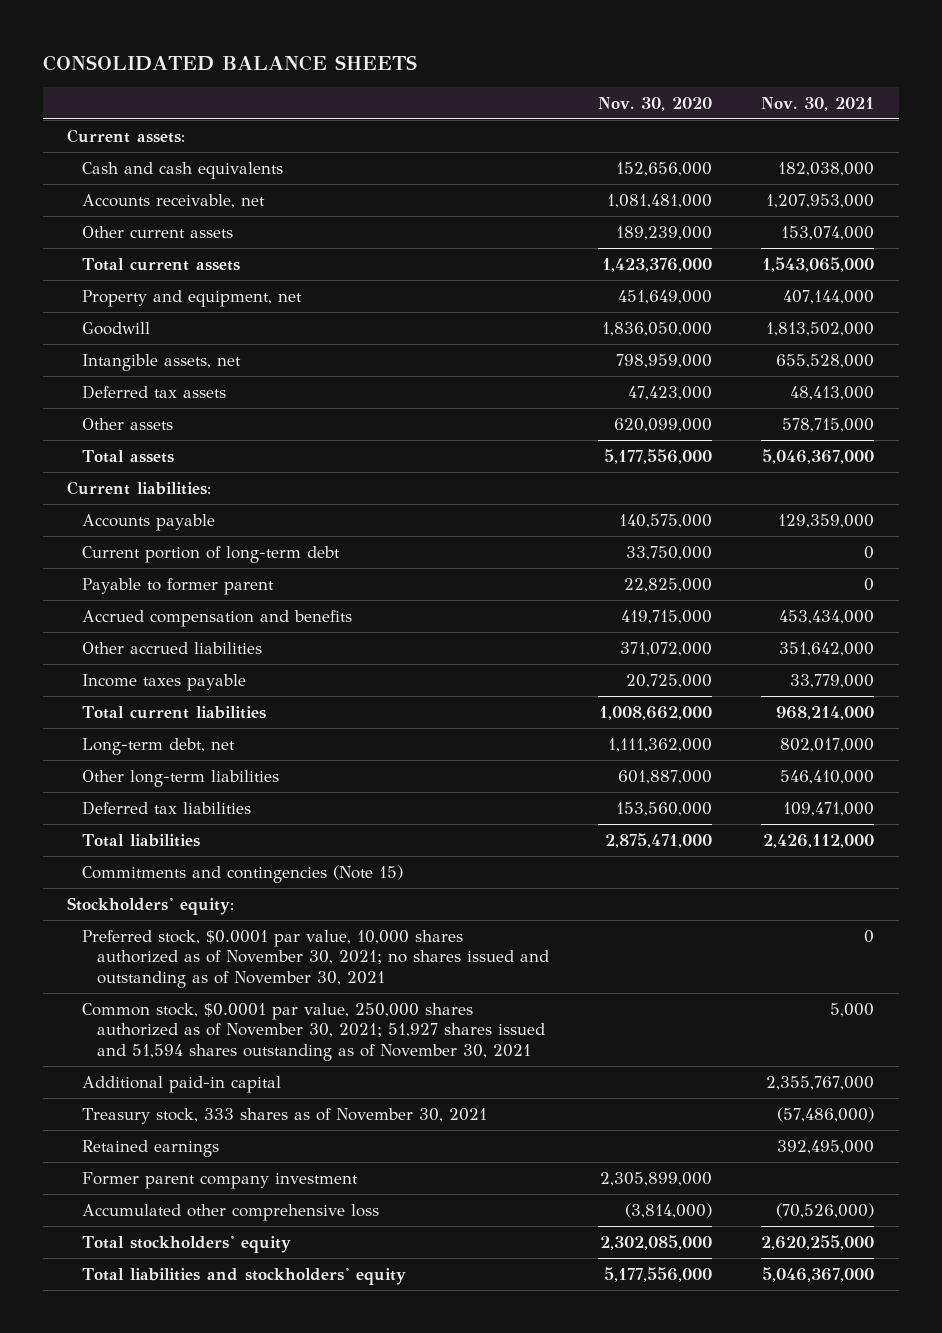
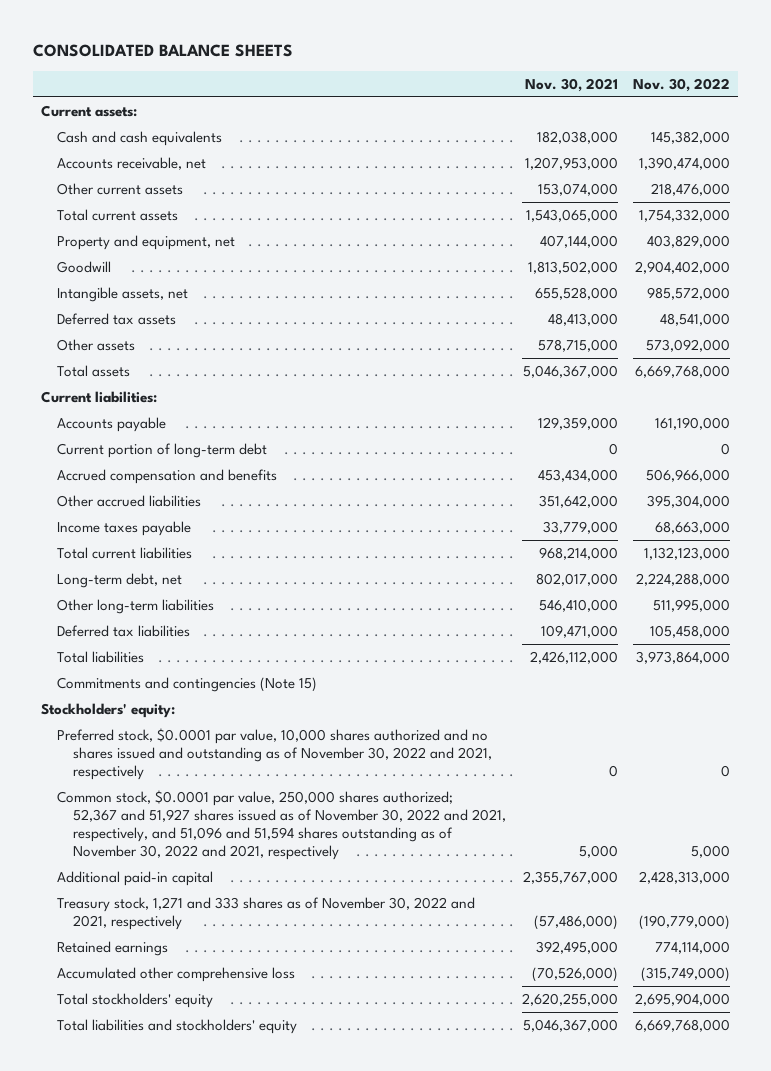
- | Nov. 30, 2020 | Nov. 30, 2021
+ | Nov. 30, 2021 | Nov. 30, 2022
- Payable to former parent | 22,825,000 | 0
- Preferred stock, $0.0001 par value, 10,000 shares authorized as of November 30, 2021; no shares issued and outstanding as of November 30, 2021 | | 0
- Common stock, $0.0001 par value, 250,000 shares authorized as of November 30, 2021; 51,927 shares issued and 51,594 shares outstanding as of November 30, 2021 | | 5,000
+ Preferred stock, $0.0001 par value, 10,000 shares authorized and no shares issued and outstanding as of November 30, 2022 and 2021, respectively | 0 | 0
+ Common stock, $0.0001 par value, 250,000 shares authorized; 52,367 and 51,927 shares issued as of November 30, 2022 and 2021, respectively, and 51,096 and 51,594 shares outstanding as of November 30, 2022 and 2021, respectively | 5,000 | 5,000
- Treasury stock, 333 shares as of November 30, 2021 | | (57,486,000)
+ Treasury stock, 1,271 and 333 shares as of November 30, 2022 and 2021, respectively | (57,486,000) | (190,779,000)
- Former parent company investment | 2,305,899,000 |

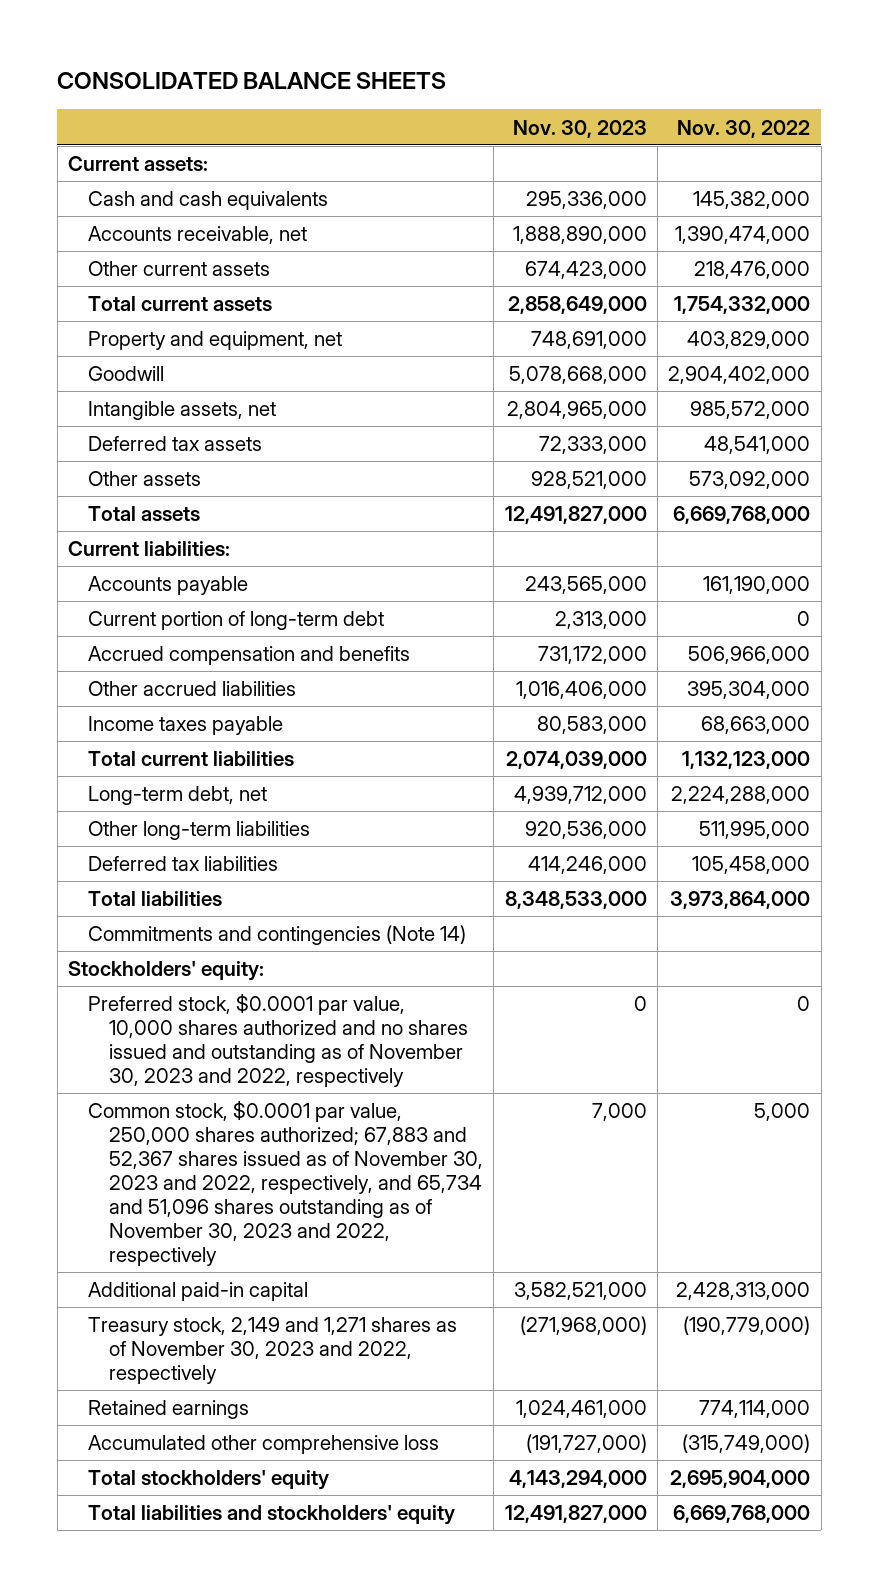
- | Nov. 30, 2021 | Nov. 30, 2022
+ | Nov. 30, 2023 | Nov. 30, 2022
- Commitments and contingencies (Note 15)
+ Commitments and contingencies (Note 14)
- Preferred stock, $0.0001 par value, 10,000 shares authorized and no shares issued and outstanding as of November 30, 2022 and 2021, respectively | 0 | 0
- Common stock, $0.0001 par value, 250,000 shares authorized; 52,367 and 51,927 shares issued as of November 30, 2022 and 2021, respectively, and 51,096 and 51,594 shares outstanding as of November 30, 2022 and 2021, respectively | 5,000 | 5,000
+ Preferred stock, $0.0001 par value, 10,000 shares authorized and no shares issued and outstanding as of November 30, 2023 and 2022, respectively | 0 | 0
+ Common stock, $0.0001 par value, 250,000 shares authorized; 67,883 and 52,367 shares issued as of November 30, 2023 and 2022, respectively, and 65,734 and 51,096 shares outstanding as of November 30, 2023 and 2022, respectively | 7,000 | 5,000
- Treasury stock, 1,271 and 333 shares as of November 30, 2022 and 2021, respectively | (57,486,000) | (190,779,000)
+ Treasury stock, 2,149 and 1,271 shares as of November 30, 2023 and 2022, respectively | (271,968,000) | (190,779,000)

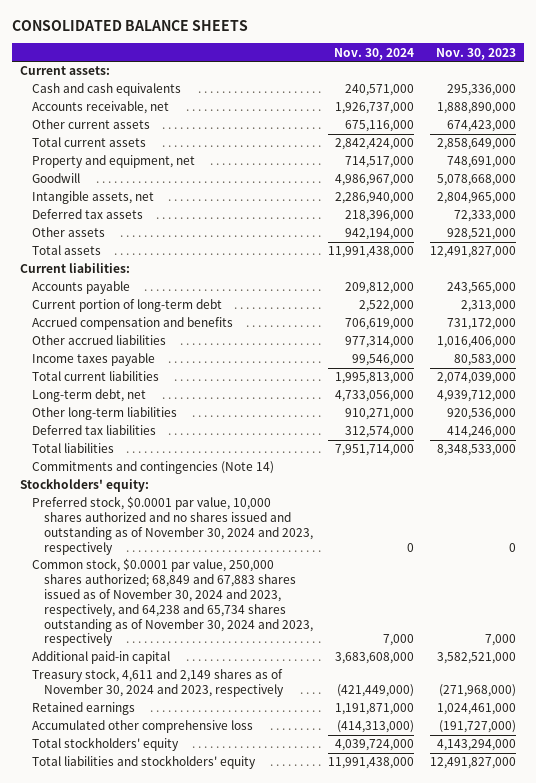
- | Nov. 30, 2023 | Nov. 30, 2022
+ | Nov. 30, 2024 | Nov. 30, 2023
- Preferred stock, $0.0001 par value, 10,000 shares authorized and no shares issued and outstanding as of November 30, 2023 and 2022, respectively | 0 | 0
- Common stock, $0.0001 par value, 250,000 shares authorized; 67,883 and 52,367 shares issued as of November 30, 2023 and 2022, respectively, and 65,734 and 51,096 shares outstanding as of November 30, 2023 and 2022, respectively | 7,000 | 5,000
+ Preferred stock, $0.0001 par value, 10,000 shares authorized and no shares issued and outstanding as of November 30, 2024 and 2023, respectively | 0 | 0
+ Common stock, $0.0001 par value, 250,000 shares authorized; 68,849 and 67,883 shares issued as of November 30, 2024 and 2023, respectively, and 64,238 and 65,734 shares outstanding as of November 30, 2024 and 2023, respectively | 7,000 | 7,000
- Treasury stock, 2,149 and 1,271 shares as of November 30, 2023 and 2022, respectively | (271,968,000) | (190,779,000)
+ Treasury stock, 4,611 and 2,149 shares as of November 30, 2024 and 2023, respectively | (421,449,000) | (271,968,000)

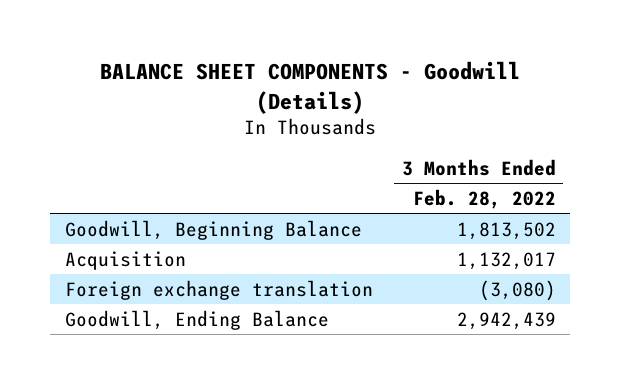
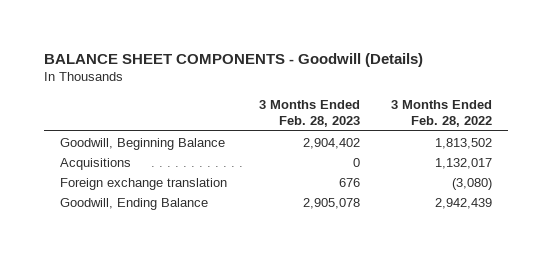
- | 3 Months Ended Feb. 28, 2022
+ | 3 Months Ended Feb. 28, 2023 | 3 Months Ended Feb. 28, 2022
- Acquisition | 1,132,017
+ Acquisitions | 0 | 1,132,017

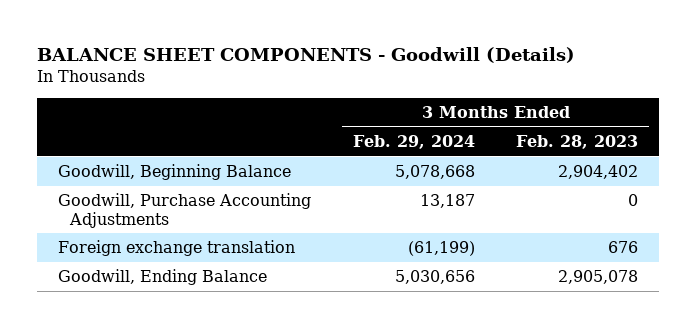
- | 3 Months Ended Feb. 28, 2023 | 3 Months Ended Feb. 28, 2022
+ | 3 Months Ended Feb. 29, 2024 | 3 Months Ended Feb. 28, 2023
- Acquisitions | 0 | 1,132,017
+ Goodwill, Purchase Accounting Adjustments | 13,187 | 0

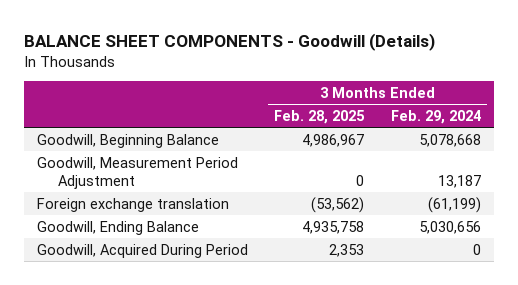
- | 3 Months Ended Feb. 29, 2024 | 3 Months Ended Feb. 28, 2023
+ | 3 Months Ended Feb. 28, 2025 | 3 Months Ended Feb. 29, 2024
- Goodwill, Purchase Accounting Adjustments | 13,187 | 0
+ Goodwill, Measurement Period Adjustment | 0 | 13,187
+ Goodwill, Acquired During Period | 2,353 | 0

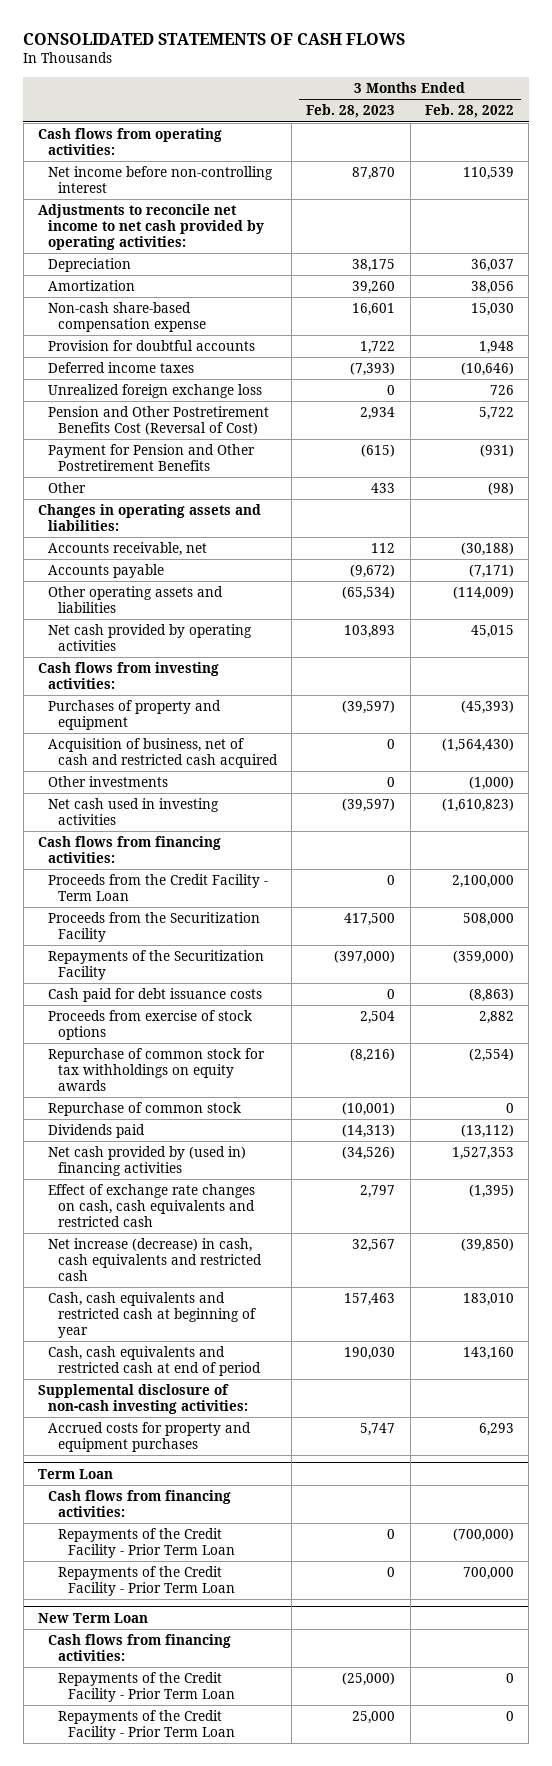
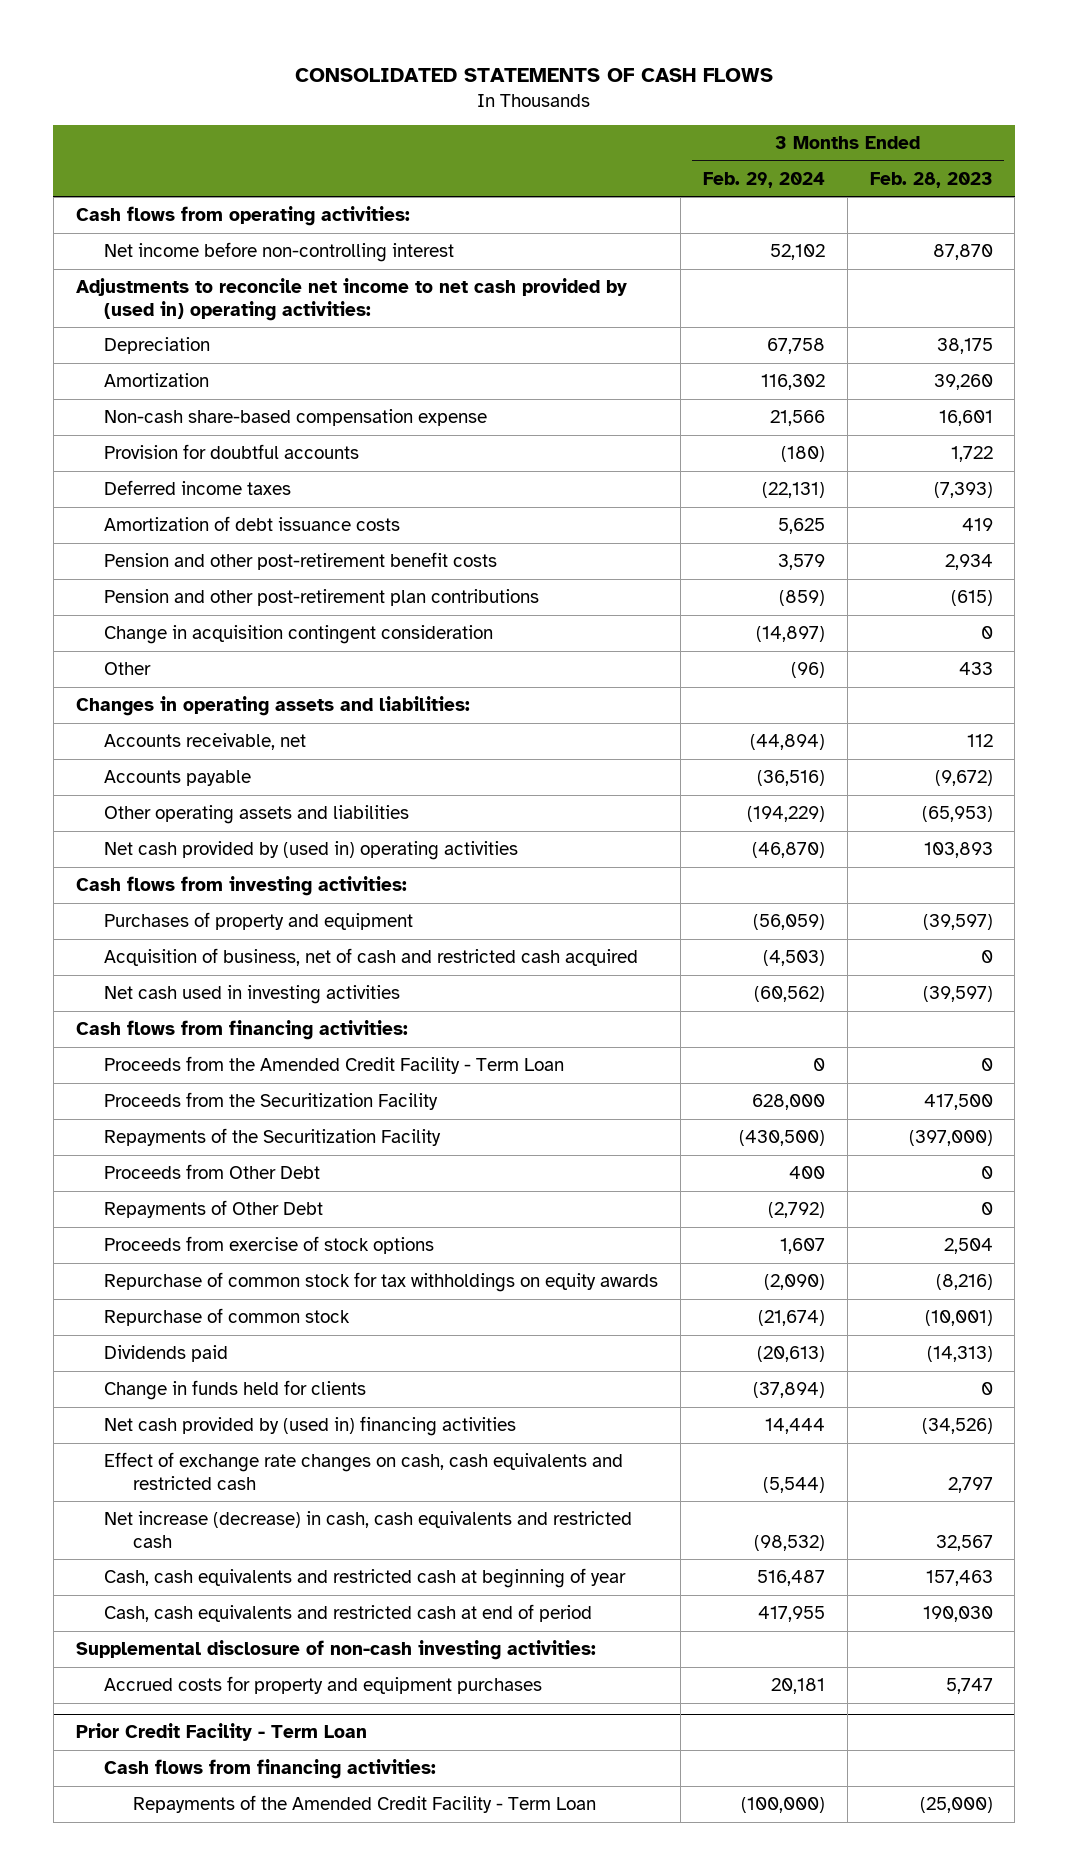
- | 3 Months Ended Feb. 28, 2023 | 3 Months Ended Feb. 28, 2022
+ | 3 Months Ended Feb. 29, 2024 | 3 Months Ended Feb. 28, 2023
- Adjustments to reconcile net income to net cash provided by operating activities:
+ Adjustments to reconcile net income to net cash provided by (used in) operating activities:
- Unrealized foreign exchange loss | 0 | 726
- Pension and Other Postretirement Benefits Cost (Reversal of Cost) | 2,934 | 5,722
- Payment for Pension and Other Postretirement Benefits | (615) | (931)
+ Amortization of debt issuance costs | 5,625 | 419
+ Pension and other post-retirement benefit costs | 3,579 | 2,934
+ Pension and other post-retirement plan contributions | (859) | (615)
+ Change in acquisition contingent consideration | (14,897) | 0
- Other operating assets and liabilities | (65,534) | (114,009)
- Net cash provided by operating activities | 103,893 | 45,015
+ Other operating assets and liabilities | (194,229) | (65,953)
+ Net cash provided by (used in) operating activities | (46,870) | 103,893
- Other investments | 0 | (1,000)
- Proceeds from the Credit Facility - Term Loan | 0 | 2,100,000
+ Proceeds from the Amended Credit Facility - Term Loan | 0 | 0
- Cash paid for debt issuance costs | 0 | (8,863)
+ Proceeds from Other Debt | 400 | 0
+ Repayments of Other Debt | (2,792) | 0
+ Change in funds held for clients | (37,894) | 0
- Term Loan
- Cash flows from financing activities:
- Repayments of the Credit Facility - Prior Term Loan | 0 | (700,000)
- Repayments of the Credit Facility - Prior Term Loan | 0 | 700,000
- New Term Loan
+ Prior Credit Facility - Term Loan
- Repayments of the Credit Facility - Prior Term Loan | (25,000) | 0
- Repayments of the Credit Facility - Prior Term Loan | 25,000 | 0
+ Repayments of the Amended Credit Facility - Term Loan | (100,000) | (25,000)

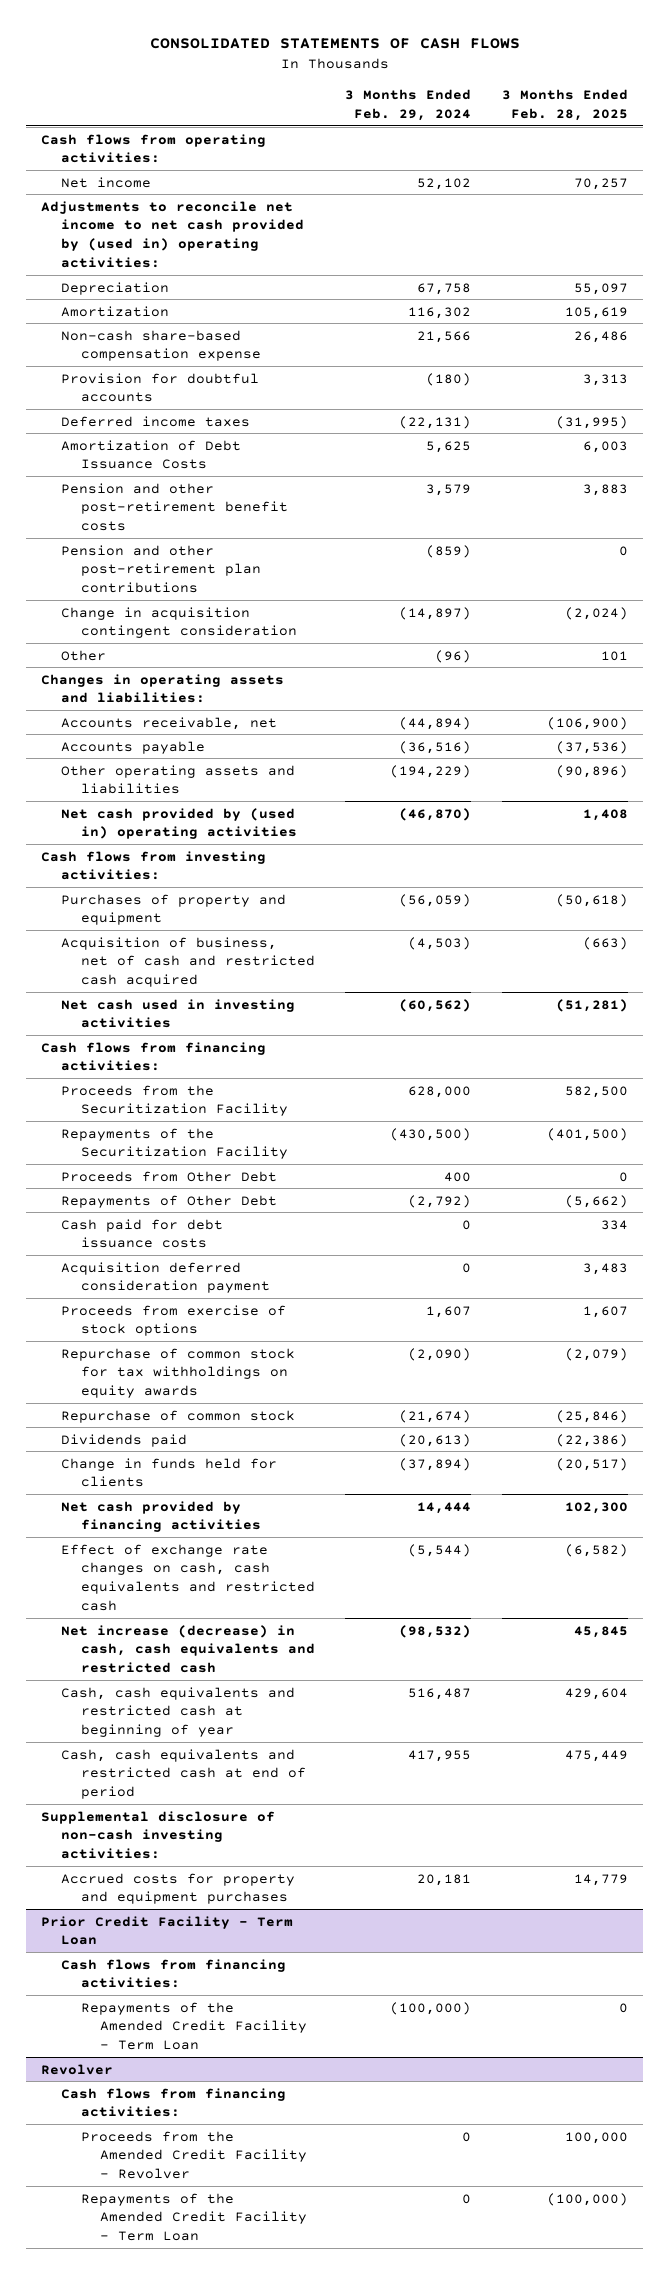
- | 3 Months Ended Feb. 29, 2024 | 3 Months Ended Feb. 28, 2023
+ | 3 Months Ended Feb. 29, 2024 | 3 Months Ended Feb. 28, 2025
- Net income before non-controlling interest | 52,102 | 87,870
+ Net income | 52,102 | 70,257
- Amortization of debt issuance costs | 5,625 | 419
+ Amortization of Debt Issuance Costs | 5,625 | 6,003
- Proceeds from the Amended Credit Facility - Term Loan | 0 | 0
+ Cash paid for debt issuance costs | 0 | 334
+ Acquisition deferred consideration payment | 0 | 3,483
- Net cash provided by (used in) financing activities | 14,444 | (34,526)
+ Net cash provided by financing activities | 14,444 | 102,300
+ Revolver
+ Cash flows from financing activities:
+ Proceeds from the Amended Credit Facility - Revolver | 0 | 100,000
+ Repayments of the Amended Credit Facility - Term Loan | 0 | (100,000)

